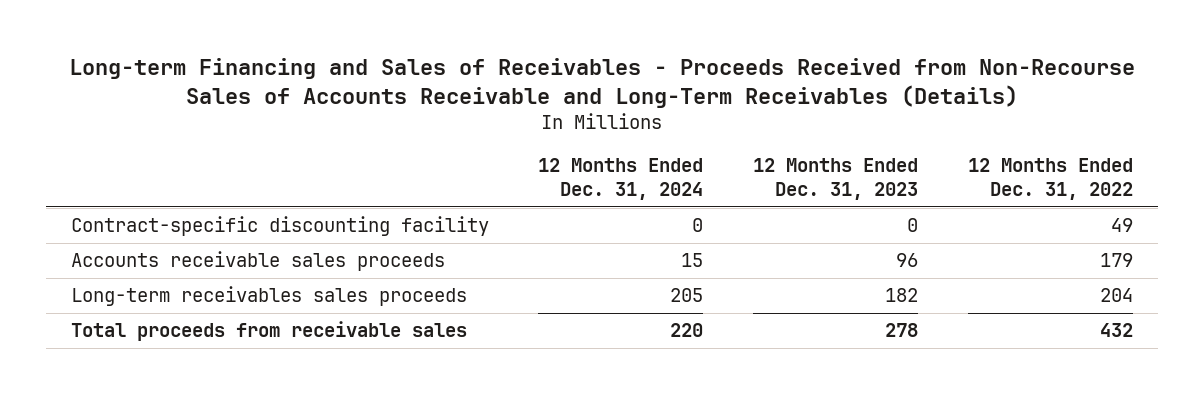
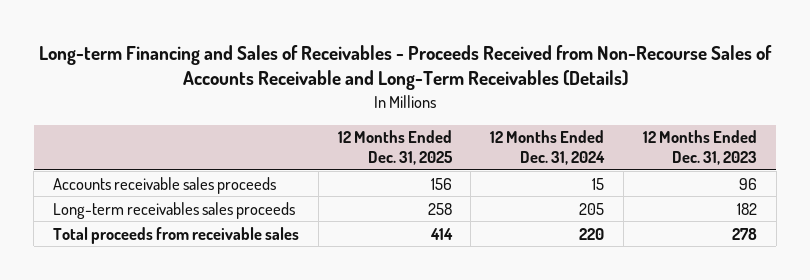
- | 12 Months Ended Dec. 31, 2024 | 12 Months Ended Dec. 31, 2023 | 12 Months Ended Dec. 31, 2022
+ | 12 Months Ended Dec. 31, 2025 | 12 Months Ended Dec. 31, 2024 | 12 Months Ended Dec. 31, 2023
- Contract-specific discounting facility | 0 | 0 | 49

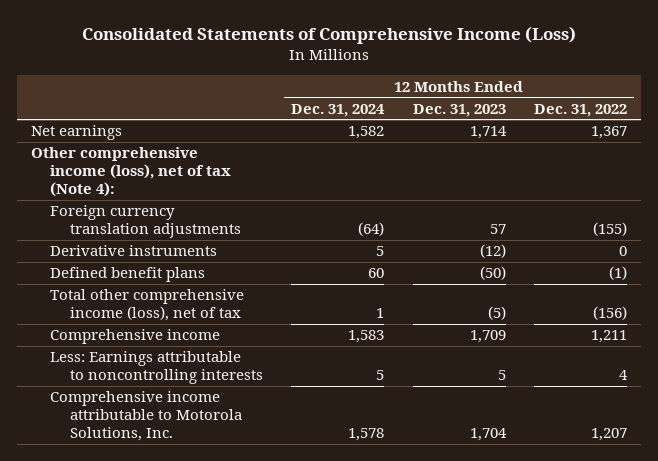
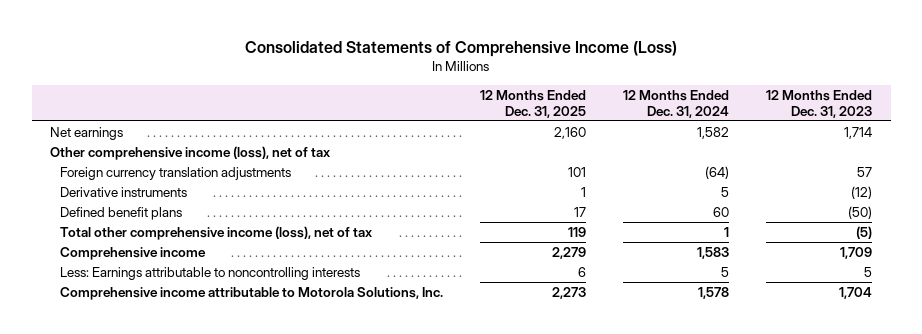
- | 12 Months Ended Dec. 31, 2024 | 12 Months Ended Dec. 31, 2023 | 12 Months Ended Dec. 31, 2022
+ | 12 Months Ended Dec. 31, 2025 | 12 Months Ended Dec. 31, 2024 | 12 Months Ended Dec. 31, 2023
- Other comprehensive income (loss), net of tax (Note 4):
+ Other comprehensive income (loss), net of tax

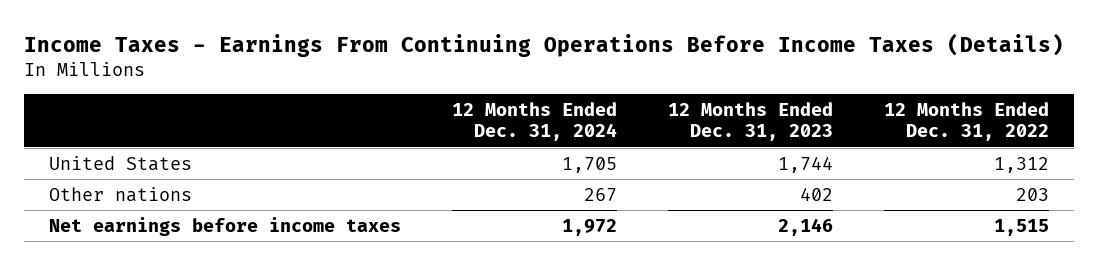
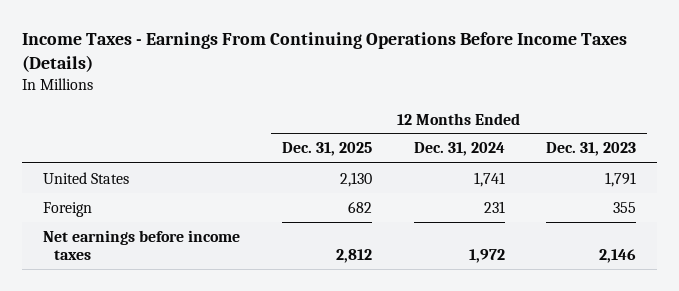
- | 12 Months Ended Dec. 31, 2024 | 12 Months Ended Dec. 31, 2023 | 12 Months Ended Dec. 31, 2022
+ | 12 Months Ended Dec. 31, 2025 | 12 Months Ended Dec. 31, 2024 | 12 Months Ended Dec. 31, 2023
- United States | 1,705 | 1,744 | 1,312
- Other nations | 267 | 402 | 203
+ United States | 2,130 | 1,741 | 1,791
+ Foreign | 682 | 231 | 355

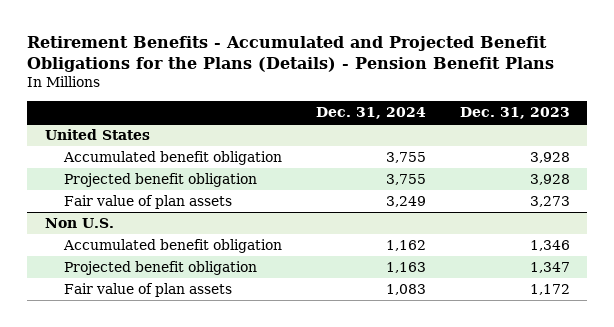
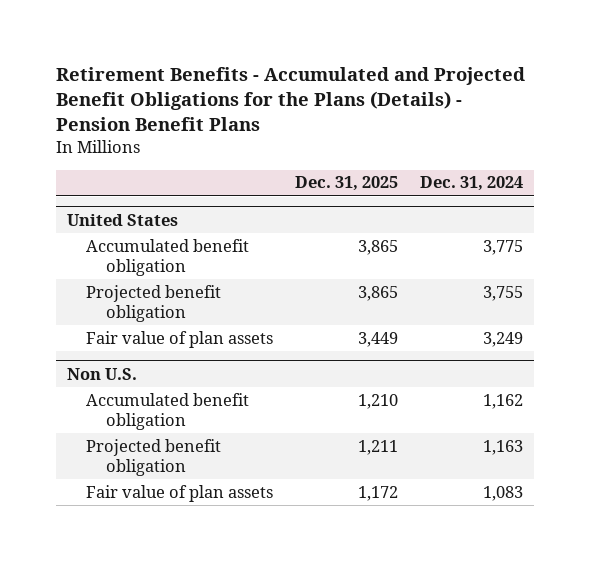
- | Dec. 31, 2024 | Dec. 31, 2023
+ | Dec. 31, 2025 | Dec. 31, 2024
@ United States
- Accumulated benefit obligation | 3,755 | 3,928
+ Accumulated benefit obligation | 3,865 | 3,775

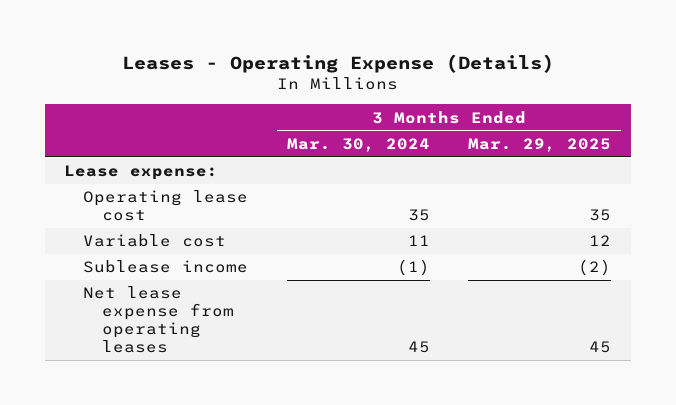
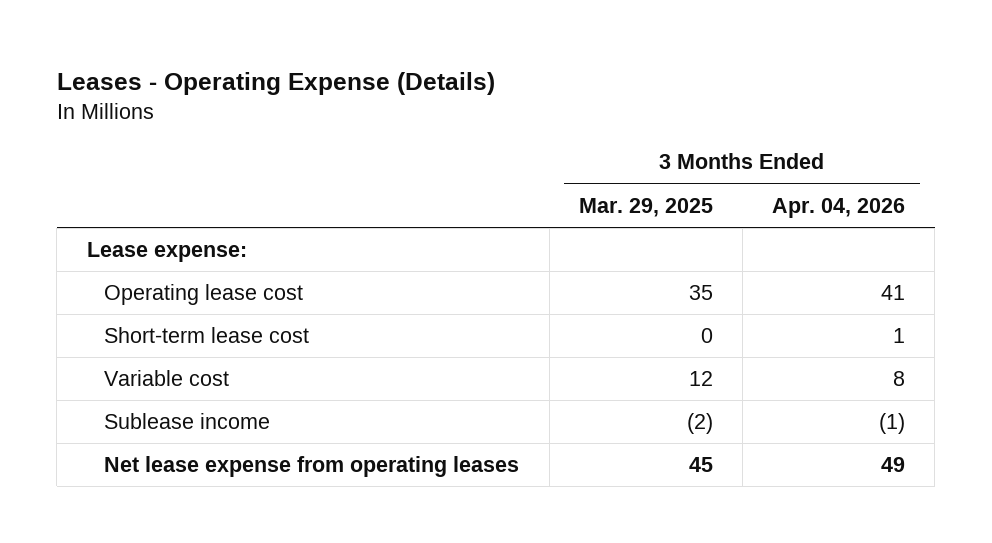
- | 3 Months Ended Mar. 30, 2024 | 3 Months Ended Mar. 29, 2025
+ | 3 Months Ended Mar. 29, 2025 | 3 Months Ended Apr. 04, 2026
+ Short-term lease cost | 0 | 1

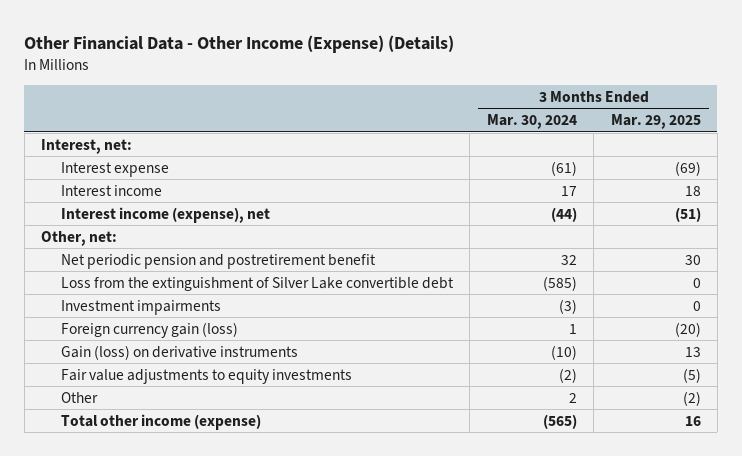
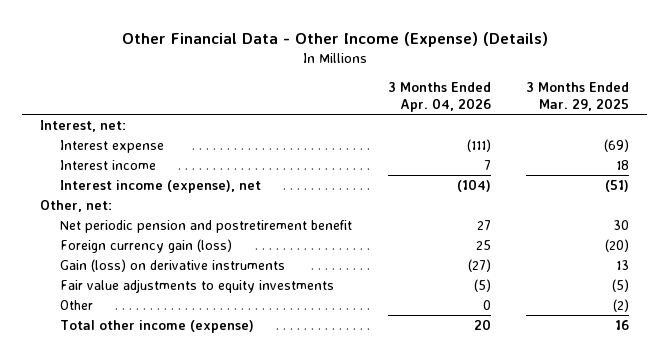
- | 3 Months Ended Mar. 30, 2024 | 3 Months Ended Mar. 29, 2025
+ | 3 Months Ended Apr. 04, 2026 | 3 Months Ended Mar. 29, 2025
- Loss from the extinguishment of Silver Lake convertible debt | (585) | 0
- Investment impairments | (3) | 0

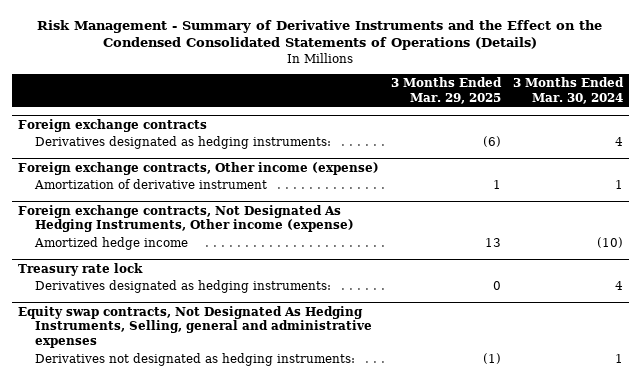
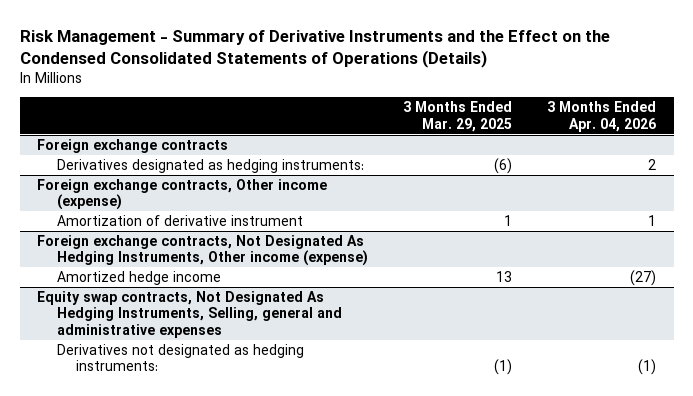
- | 3 Months Ended Mar. 29, 2025 | 3 Months Ended Mar. 30, 2024
+ | 3 Months Ended Mar. 29, 2025 | 3 Months Ended Apr. 04, 2026
- Treasury rate lock
- Derivatives designated as hedging instruments: | 0 | 4

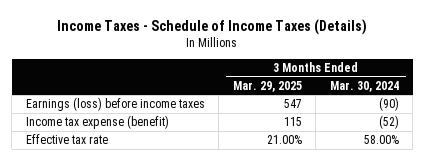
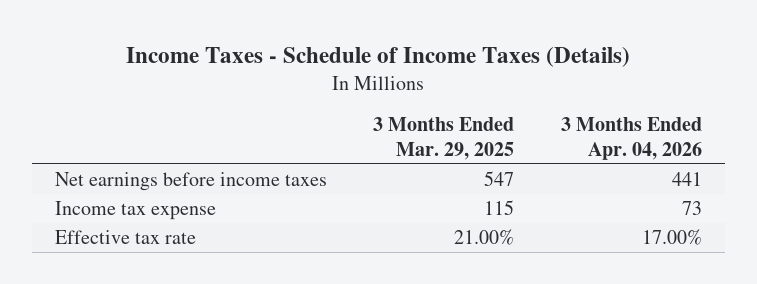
- | 3 Months Ended Mar. 29, 2025 | 3 Months Ended Mar. 30, 2024
+ | 3 Months Ended Mar. 29, 2025 | 3 Months Ended Apr. 04, 2026
- Earnings (loss) before income taxes | 547 | (90)
- Income tax expense (benefit) | 115 | (52)
+ Net earnings before income taxes | 547 | 441
+ Income tax expense | 115 | 73

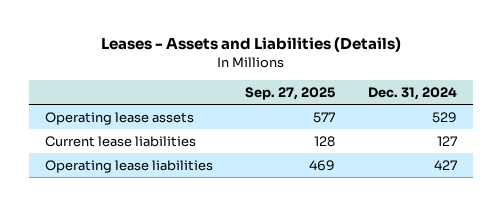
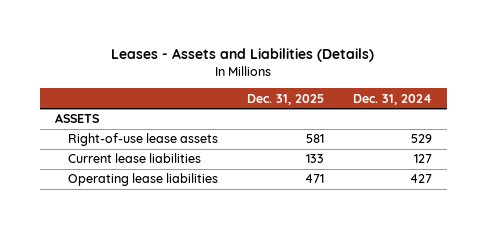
- | Sep. 27, 2025 | Dec. 31, 2024
+ | Dec. 31, 2025 | Dec. 31, 2024
- Operating lease assets | 577 | 529
+ ASSETS
+ Right-of-use lease assets | 581 | 529

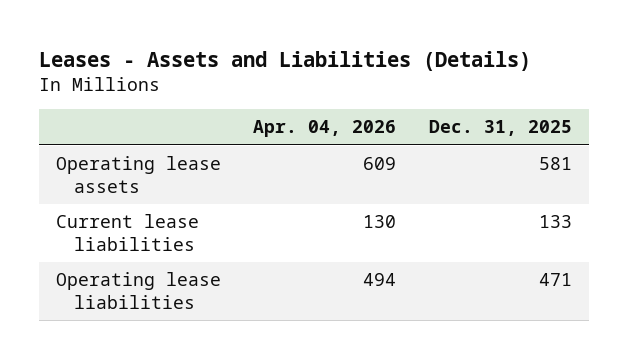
- | Dec. 31, 2025 | Dec. 31, 2024
+ | Apr. 04, 2026 | Dec. 31, 2025
- ASSETS
- Right-of-use lease assets | 581 | 529
+ Operating lease assets | 609 | 581

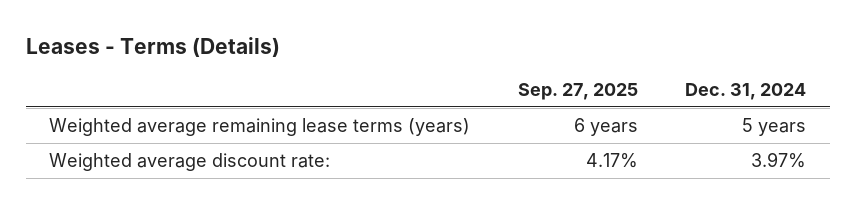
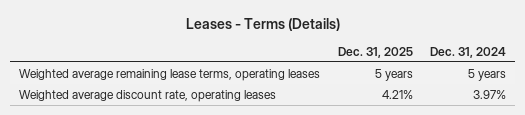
- | Sep. 27, 2025 | Dec. 31, 2024
+ | Dec. 31, 2025 | Dec. 31, 2024
- Weighted average remaining lease terms (years) | 6 years | 5 years
- Weighted average discount rate: | 4.17% | 3.97%
+ Weighted average remaining lease terms, operating leases | 5 years | 5 years
+ Weighted average discount rate, operating leases | 4.21% | 3.97%

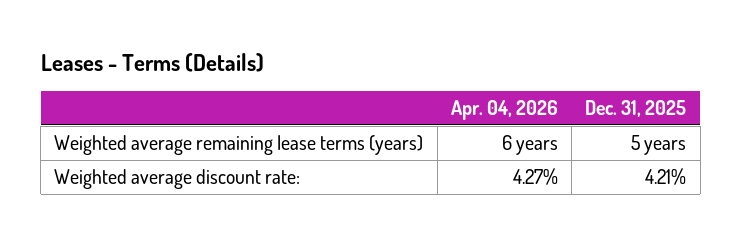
- | Dec. 31, 2025 | Dec. 31, 2024
+ | Apr. 04, 2026 | Dec. 31, 2025
- Weighted average remaining lease terms, operating leases | 5 years | 5 years
- Weighted average discount rate, operating leases | 4.21% | 3.97%
+ Weighted average remaining lease terms (years) | 6 years | 5 years
+ Weighted average discount rate: | 4.27% | 4.21%

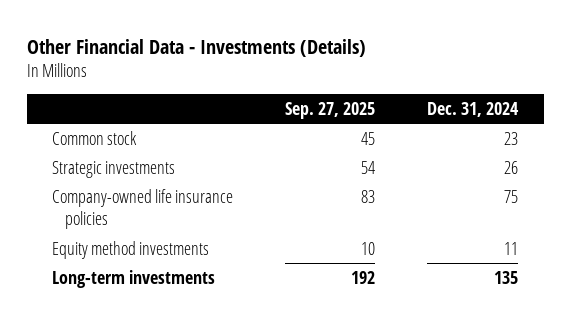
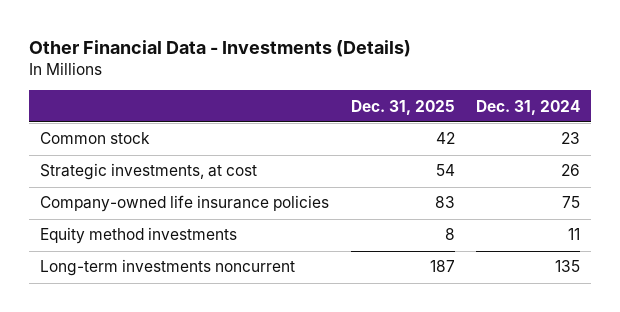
- | Sep. 27, 2025 | Dec. 31, 2024
+ | Dec. 31, 2025 | Dec. 31, 2024
- Strategic investments | 54 | 26
+ Strategic investments, at cost | 54 | 26
- Long-term investments | 192 | 135
+ Long-term investments noncurrent | 187 | 135

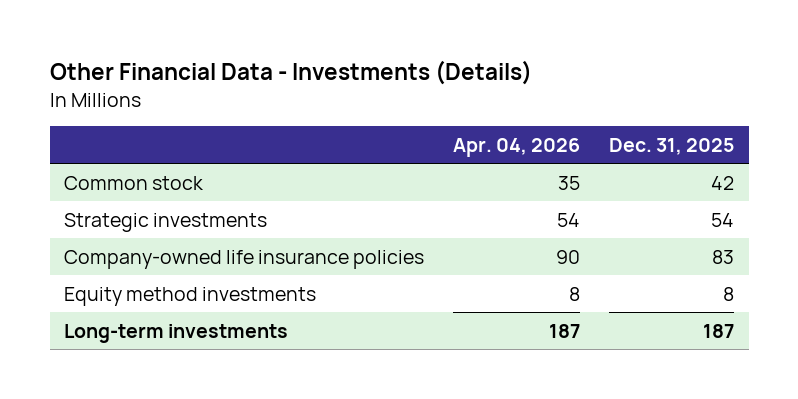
- | Dec. 31, 2025 | Dec. 31, 2024
+ | Apr. 04, 2026 | Dec. 31, 2025
- Strategic investments, at cost | 54 | 26
+ Strategic investments | 54 | 54
- Long-term investments noncurrent | 187 | 135
+ Long-term investments | 187 | 187

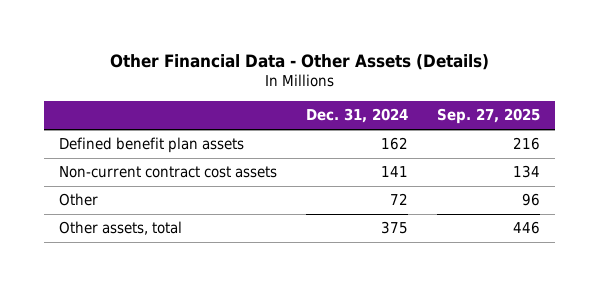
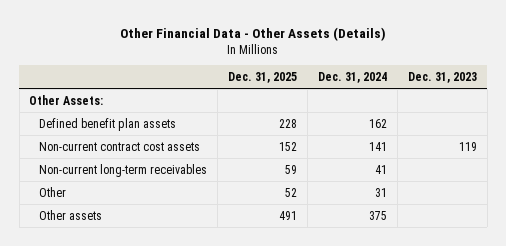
- | Dec. 31, 2024 | Sep. 27, 2025
+ | Dec. 31, 2025 | Dec. 31, 2024 | Dec. 31, 2023
+ Other Assets:
- Other | 72 | 96
- Other assets, total | 375 | 446
+ Non-current long-term receivables | 59 | 41 |
+ Other | 52 | 31 |
+ Other assets | 491 | 375 |

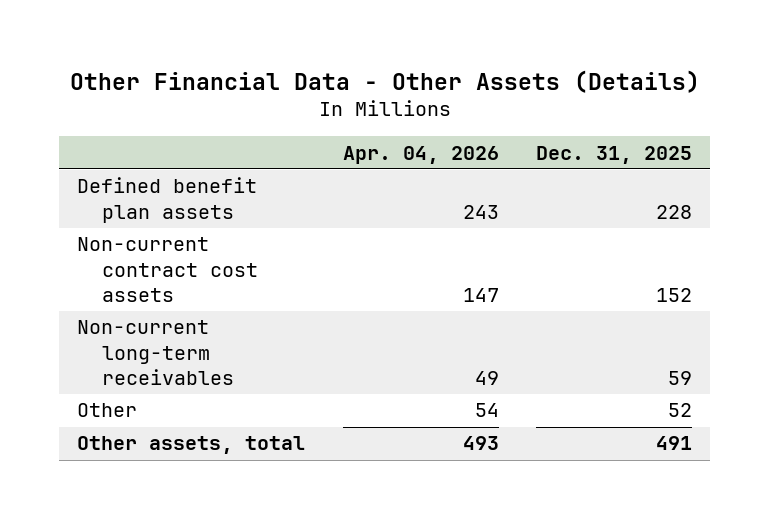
- | Dec. 31, 2025 | Dec. 31, 2024 | Dec. 31, 2023
+ | Apr. 04, 2026 | Dec. 31, 2025
- Other Assets:
- Other assets | 491 | 375 |
+ Other assets, total | 493 | 491

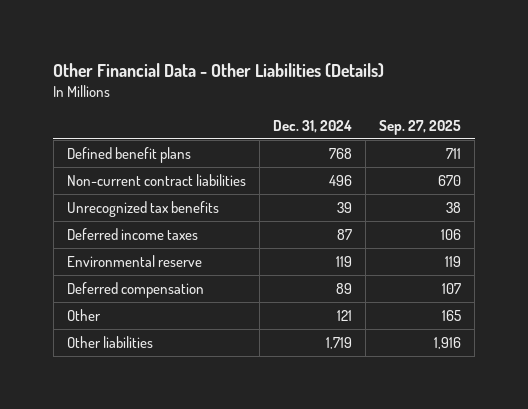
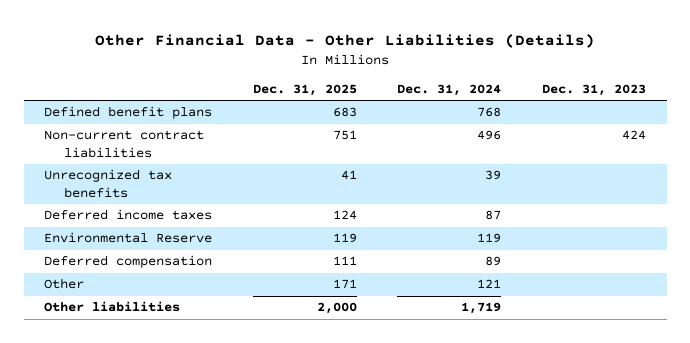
- | Dec. 31, 2024 | Sep. 27, 2025
+ | Dec. 31, 2025 | Dec. 31, 2024 | Dec. 31, 2023
- Environmental reserve | 119 | 119
+ Environmental Reserve | 119 | 119 |

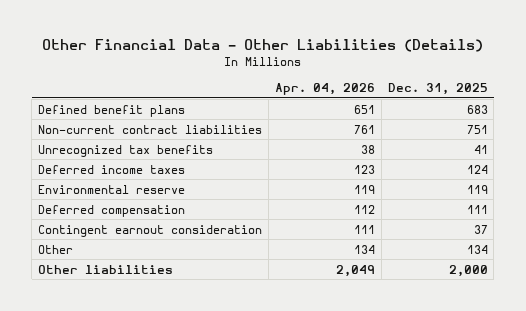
- | Dec. 31, 2025 | Dec. 31, 2024 | Dec. 31, 2023
+ | Apr. 04, 2026 | Dec. 31, 2025
- Environmental Reserve | 119 | 119 |
+ Environmental reserve | 119 | 119
- Other | 171 | 121 |
+ Contingent earnout consideration | 111 | 37
+ Other | 134 | 134

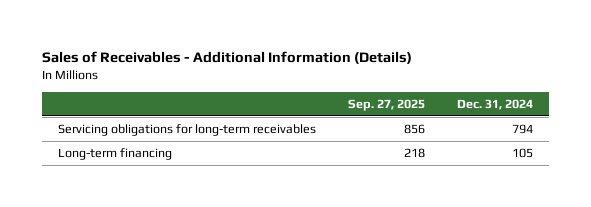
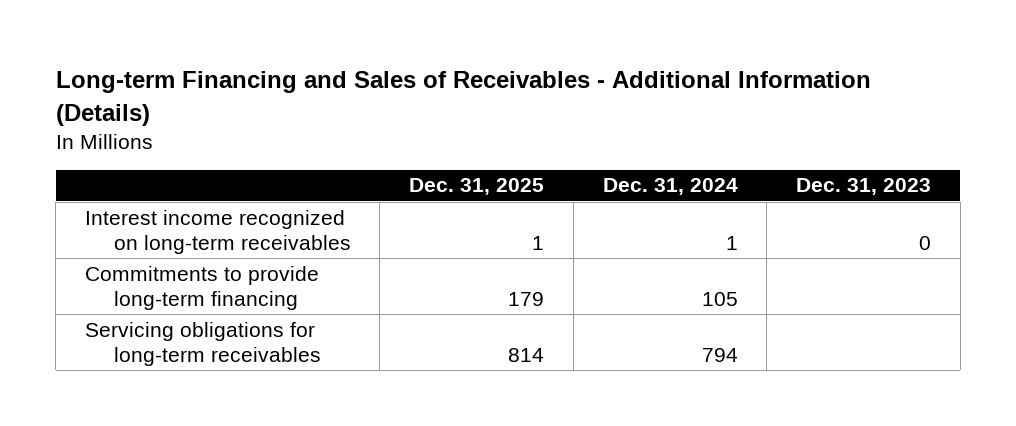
- Sales of Receivables - Additional Information (Details)
+ Long-term Financing and Sales of Receivables - Additional Information (Details)
- | Sep. 27, 2025 | Dec. 31, 2024
+ | Dec. 31, 2025 | Dec. 31, 2024 | Dec. 31, 2023
+ Interest income recognized on long-term receivables | 1 | 1 | 0
+ Commitments to provide long-term financing | 179 | 105 |
- Long-term financing | 218 | 105

